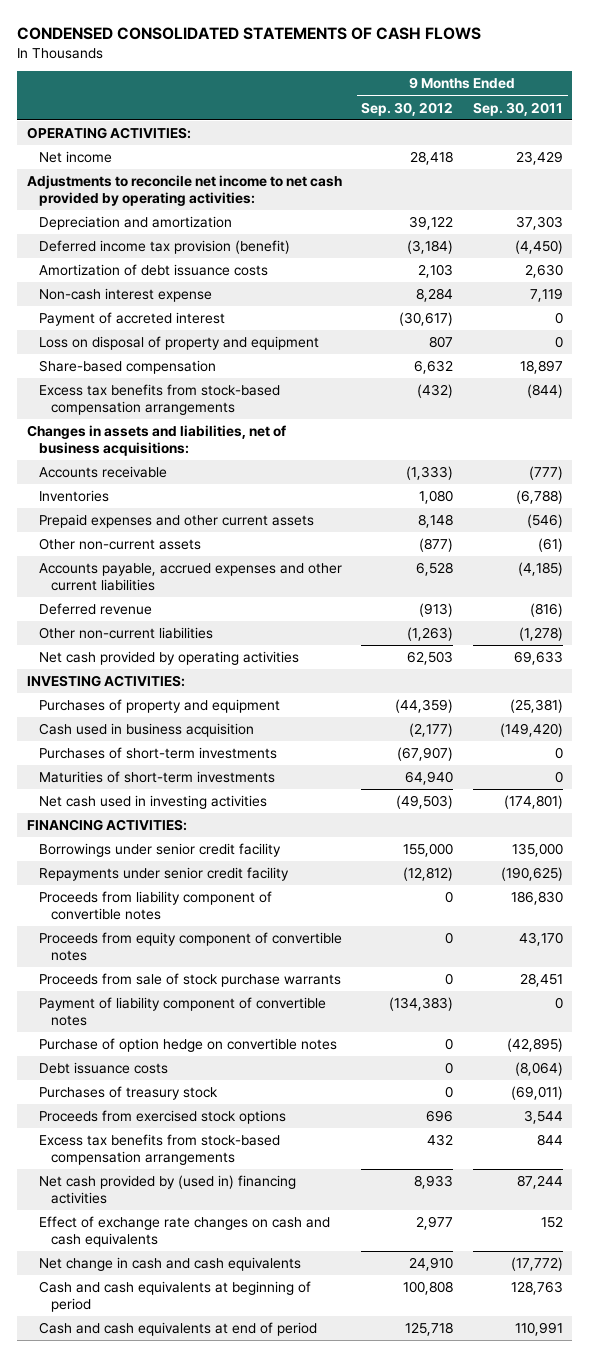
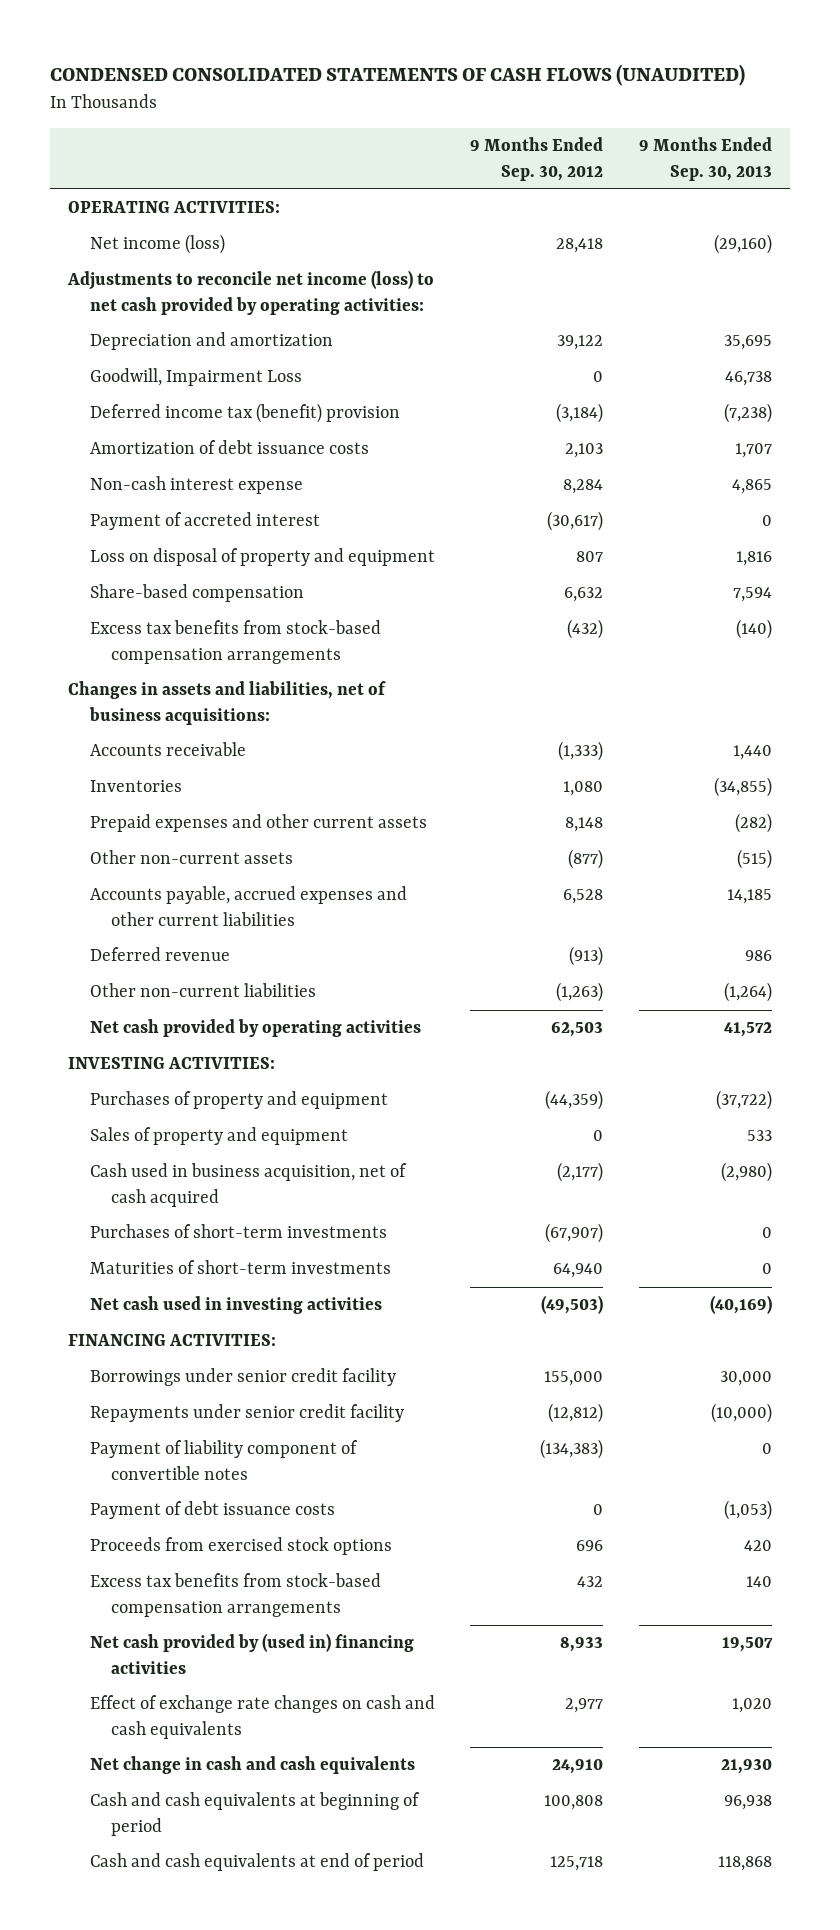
- CONDENSED CONSOLIDATED STATEMENTS OF CASH FLOWS
+ CONDENSED CONSOLIDATED STATEMENTS OF CASH FLOWS (UNAUDITED)
- | 9 Months Ended Sep. 30, 2012 | 9 Months Ended Sep. 30, 2011
+ | 9 Months Ended Sep. 30, 2012 | 9 Months Ended Sep. 30, 2013
- Net income | 28,418 | 23,429
- Adjustments to reconcile net income to net cash provided by operating activities:
+ Net income (loss) | 28,418 | (29,160)
+ Adjustments to reconcile net income (loss) to net cash provided by operating activities:
- Deferred income tax provision (benefit) | (3,184) | (4,450)
+ Goodwill, Impairment Loss | 0 | 46,738
+ Deferred income tax (benefit) provision | (3,184) | (7,238)
- Cash used in business acquisition | (2,177) | (149,420)
+ Sales of property and equipment | 0 | 533
+ Cash used in business acquisition, net of cash acquired | (2,177) | (2,980)
- Proceeds from liability component of convertible notes | 0 | 186,830
- Proceeds from equity component of convertible notes | 0 | 43,170
- Proceeds from sale of stock purchase warrants | 0 | 28,451
- Purchase of option hedge on convertible notes | 0 | (42,895)
- Debt issuance costs | 0 | (8,064)
- Purchases of treasury stock | 0 | (69,011)
+ Payment of debt issuance costs | 0 | (1,053)

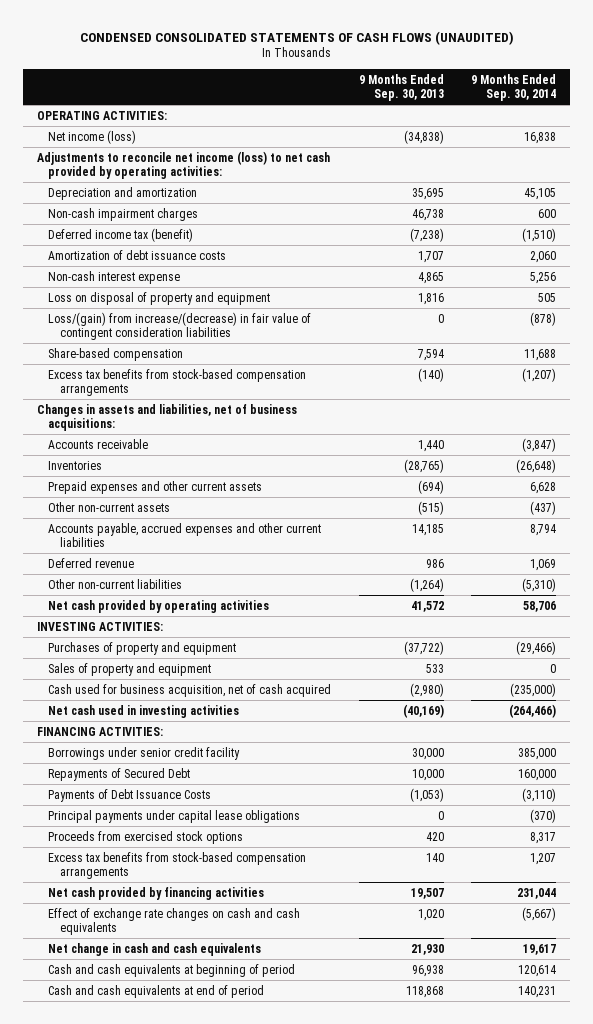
- | 9 Months Ended Sep. 30, 2012 | 9 Months Ended Sep. 30, 2013
+ | 9 Months Ended Sep. 30, 2013 | 9 Months Ended Sep. 30, 2014
- Net income (loss) | 28,418 | (29,160)
+ Net income (loss) | (34,838) | 16,838
- Goodwill, Impairment Loss | 0 | 46,738
- Deferred income tax (benefit) provision | (3,184) | (7,238)
+ Non-cash impairment charges | 46,738 | 600
+ Deferred income tax (benefit) | (7,238) | (1,510)
- Payment of accreted interest | (30,617) | 0
+ Loss/(gain) from increase/(decrease) in fair value of contingent consideration liabilities | 0 | (878)
- Inventories | 1,080 | (34,855)
- Prepaid expenses and other current assets | 8,148 | (282)
+ Inventories | (28,765) | (26,648)
+ Prepaid expenses and other current assets | (694) | 6,628
- Cash used in business acquisition, net of cash acquired | (2,177) | (2,980)
- Purchases of short-term investments | (67,907) | 0
- Maturities of short-term investments | 64,940 | 0
+ Cash used for business acquisition, net of cash acquired | (2,980) | (235,000)
- Repayments under senior credit facility | (12,812) | (10,000)
- Payment of liability component of convertible notes | (134,383) | 0
- Payment of debt issuance costs | 0 | (1,053)
+ Repayments of Secured Debt | 10,000 | 160,000
+ Payments of Debt Issuance Costs | (1,053) | (3,110)
+ Principal payments under capital lease obligations | 0 | (370)
- Net cash provided by (used in) financing activities | 8,933 | 19,507
+ Net cash provided by financing activities | 19,507 | 231,044

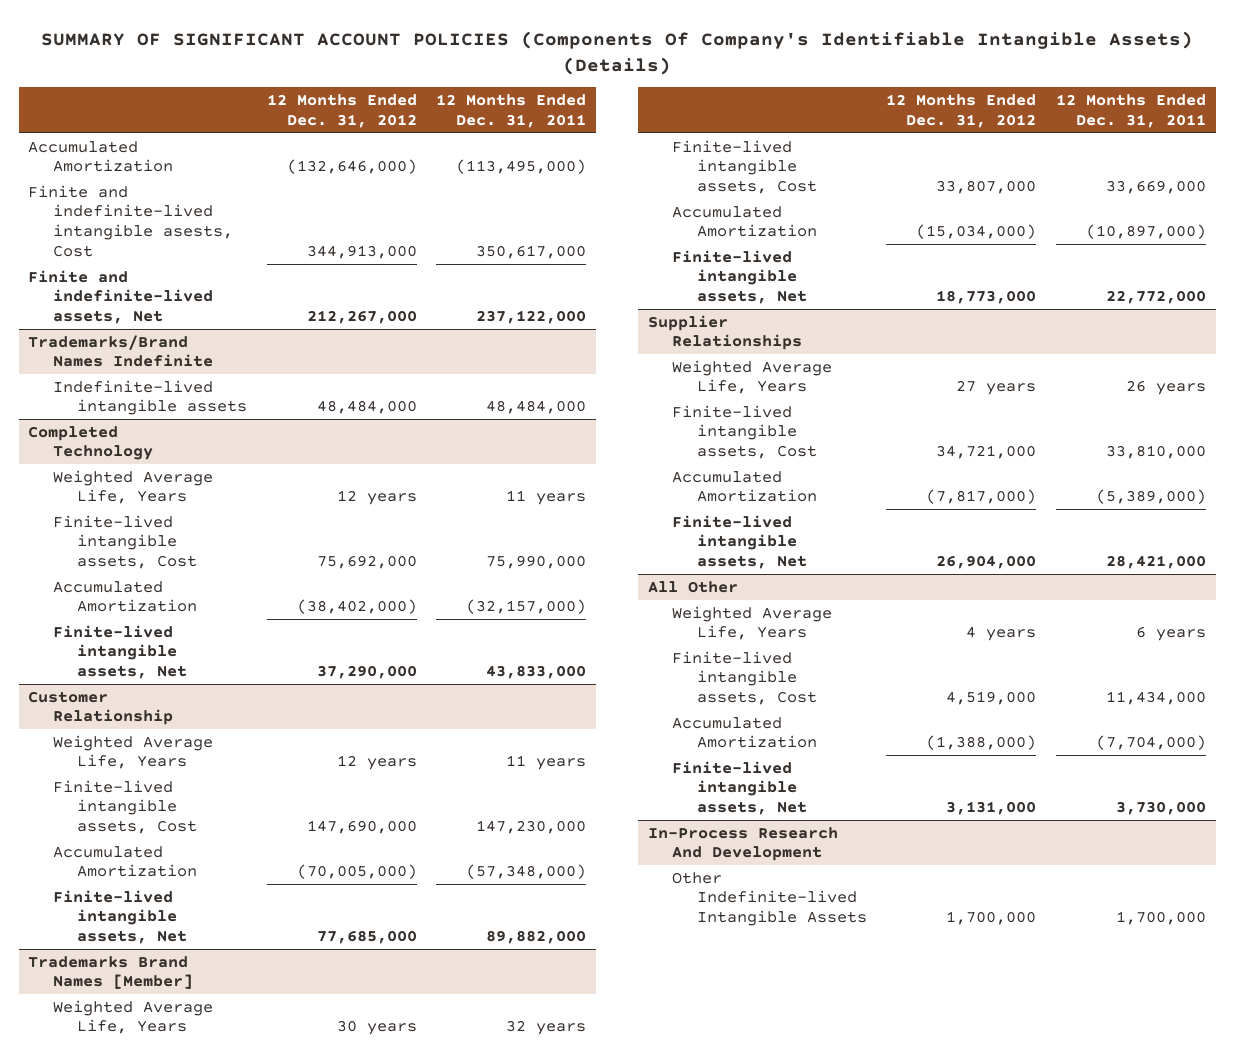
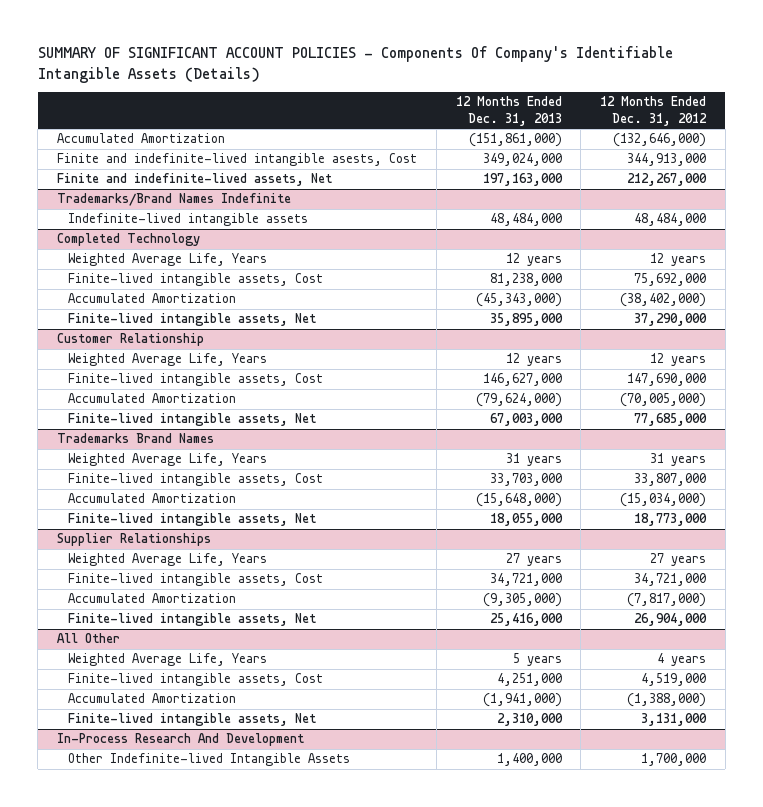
- SUMMARY OF SIGNIFICANT ACCOUNT POLICIES (Components Of Company's Identifiable Intangible Assets) (Details)
+ SUMMARY OF SIGNIFICANT ACCOUNT POLICIES - Components Of Company's Identifiable Intangible Assets (Details)
- | 12 Months Ended Dec. 31, 2012 | 12 Months Ended Dec. 31, 2011
+ | 12 Months Ended Dec. 31, 2013 | 12 Months Ended Dec. 31, 2012
- Trademarks Brand Names [Member]
- Weighted Average Life, Years | 30 years | 32 years
+ Trademarks Brand Names
+ Weighted Average Life, Years | 31 years | 31 years

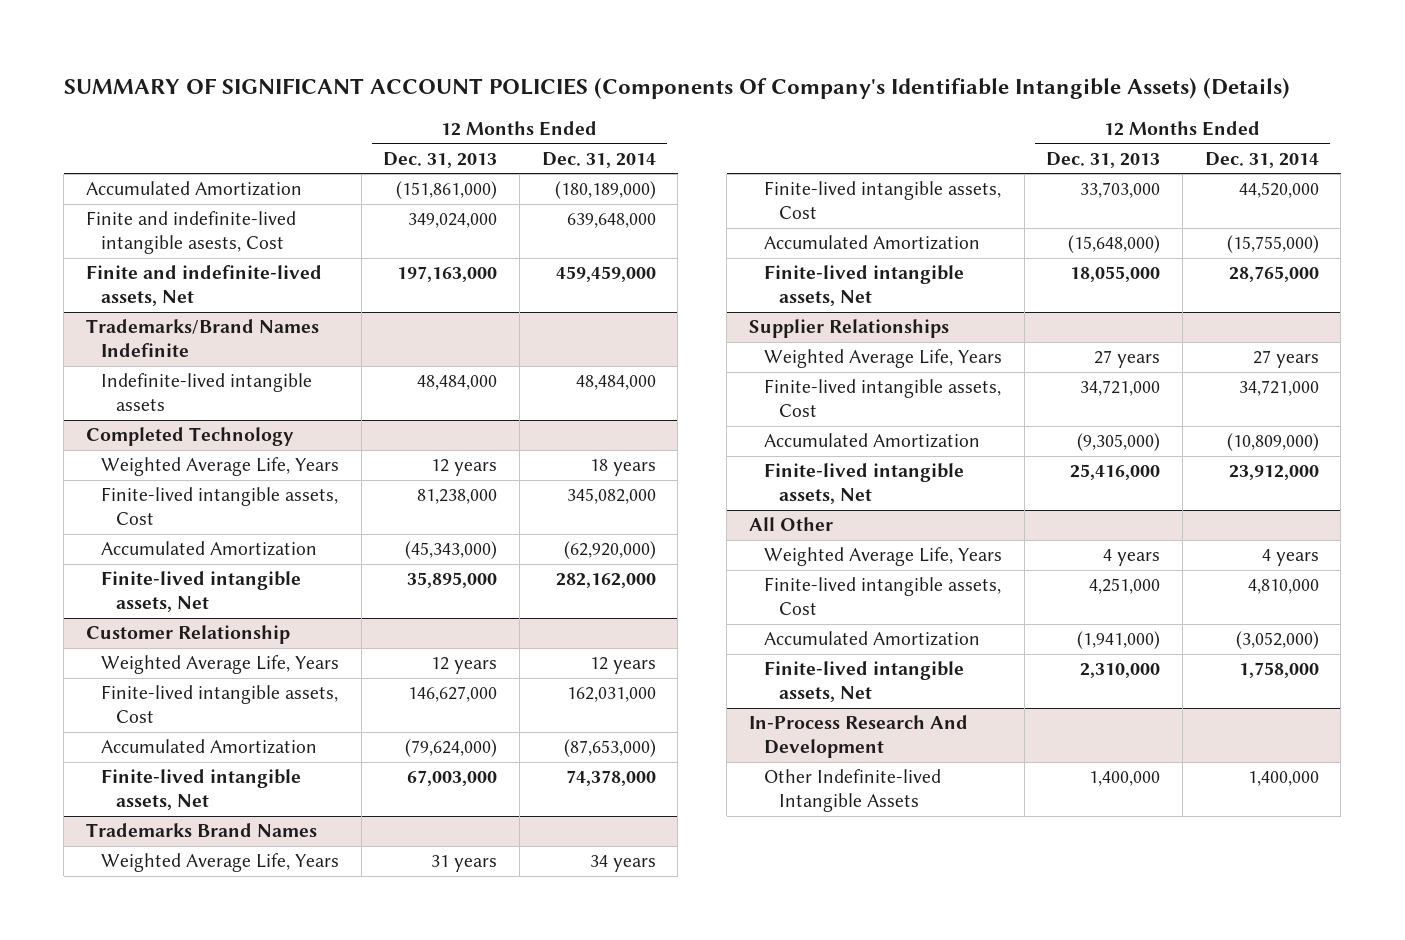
- SUMMARY OF SIGNIFICANT ACCOUNT POLICIES - Components Of Company's Identifiable Intangible Assets (Details)
+ SUMMARY OF SIGNIFICANT ACCOUNT POLICIES (Components Of Company's Identifiable Intangible Assets) (Details)
- | 12 Months Ended Dec. 31, 2013 | 12 Months Ended Dec. 31, 2012
+ | 12 Months Ended Dec. 31, 2013 | 12 Months Ended Dec. 31, 2014
@ All Other
- Weighted Average Life, Years | 5 years | 4 years
+ Weighted Average Life, Years | 4 years | 4 years

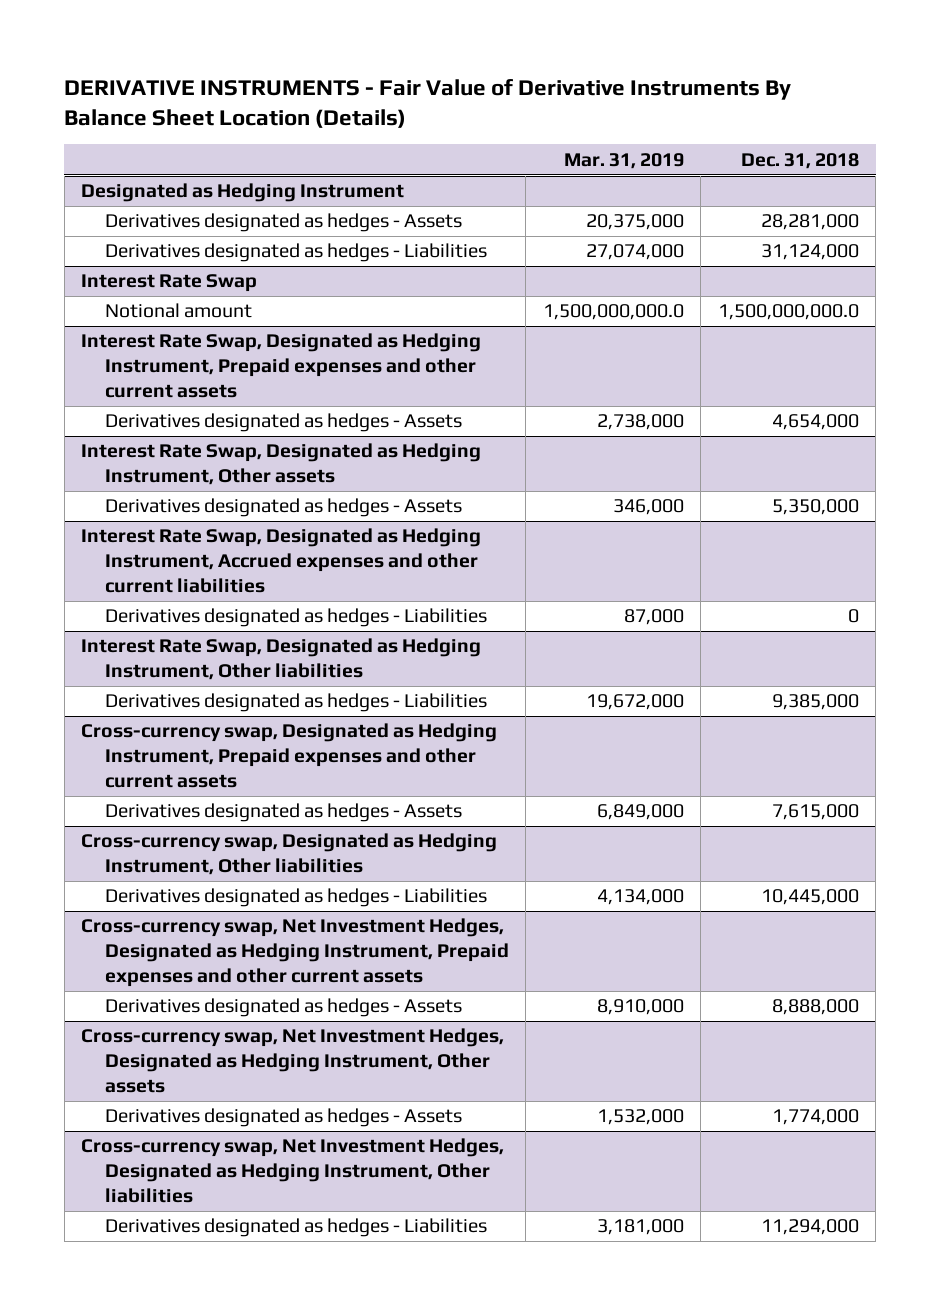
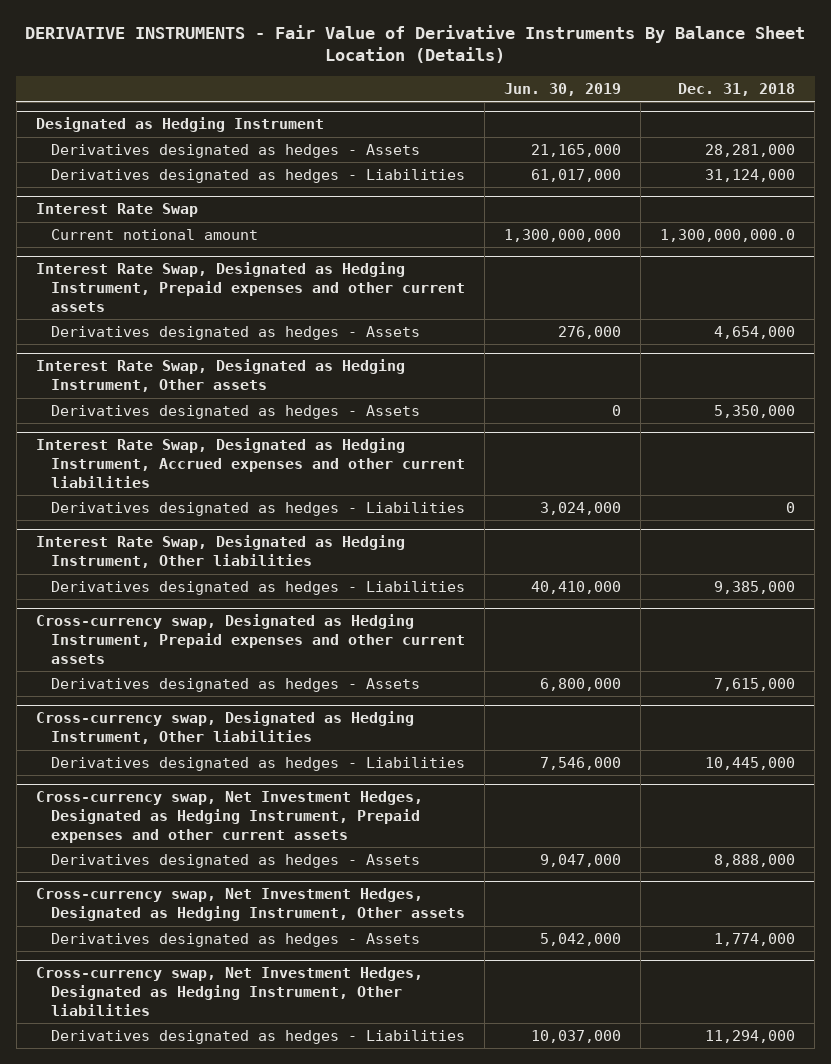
- | Mar. 31, 2019 | Dec. 31, 2018
+ | Jun. 30, 2019 | Dec. 31, 2018
@ Interest Rate Swap
- Notional amount | 1,500,000,000.0 | 1,500,000,000.0
+ Current notional amount | 1,300,000,000 | 1,300,000,000.0

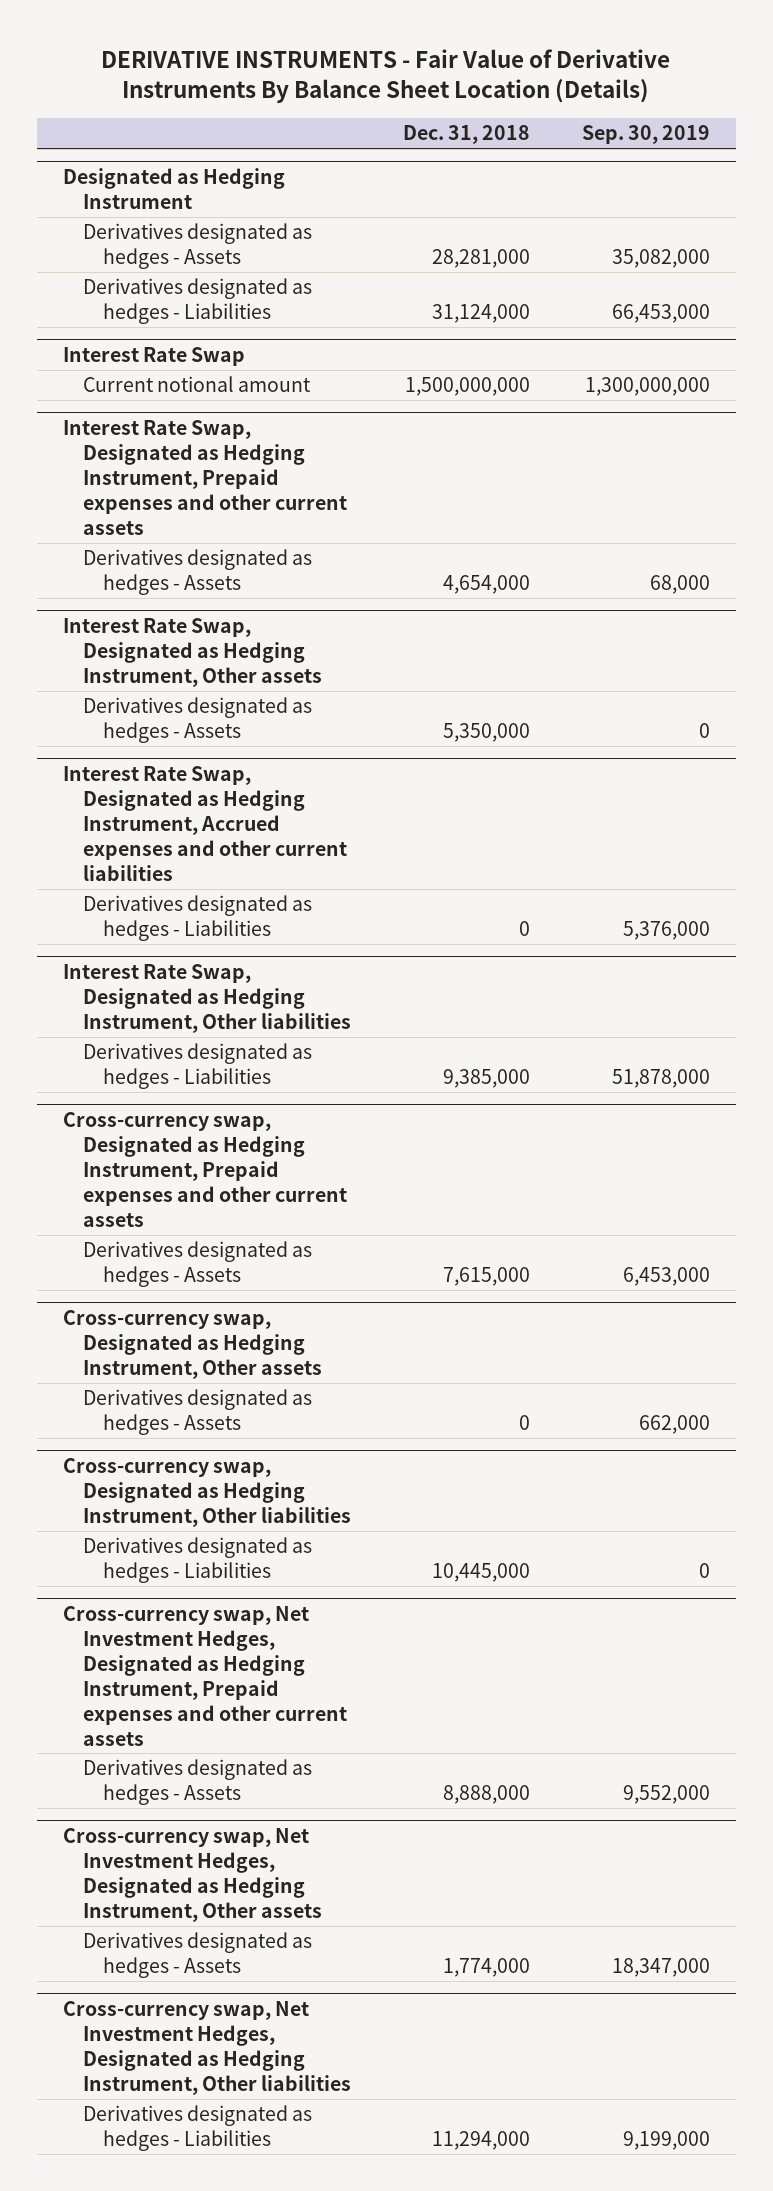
- | Jun. 30, 2019 | Dec. 31, 2018
+ | Dec. 31, 2018 | Sep. 30, 2019
@ Interest Rate Swap
- Current notional amount | 1,300,000,000 | 1,300,000,000.0
+ Current notional amount | 1,500,000,000 | 1,300,000,000
+ Cross-currency swap, Designated as Hedging Instrument, Other assets
+ Derivatives designated as hedges - Assets | 0 | 662,000

